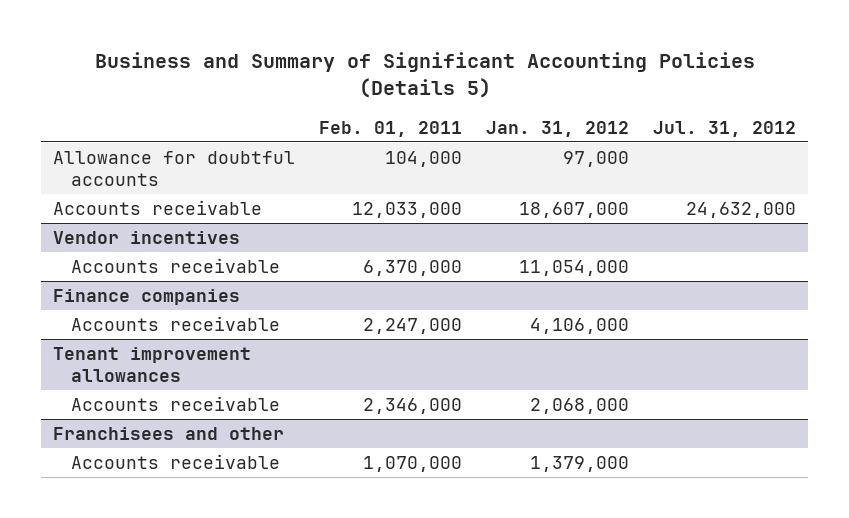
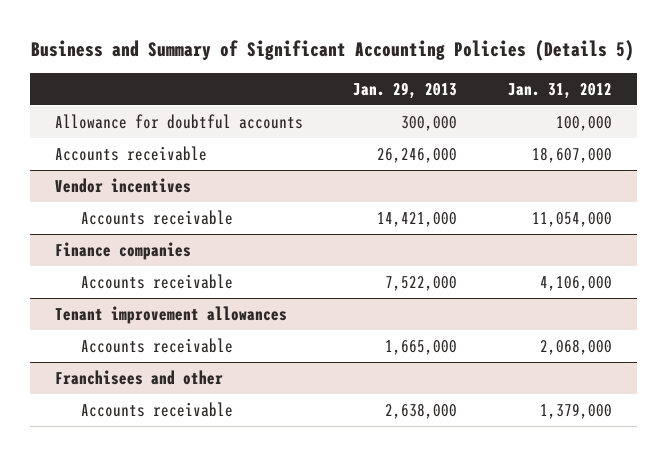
- | Feb. 01, 2011 | Jan. 31, 2012 | Jul. 31, 2012
+ | Jan. 29, 2013 | Jan. 31, 2012
- Allowance for doubtful accounts | 104,000 | 97,000 |
+ Allowance for doubtful accounts | 300,000 | 100,000

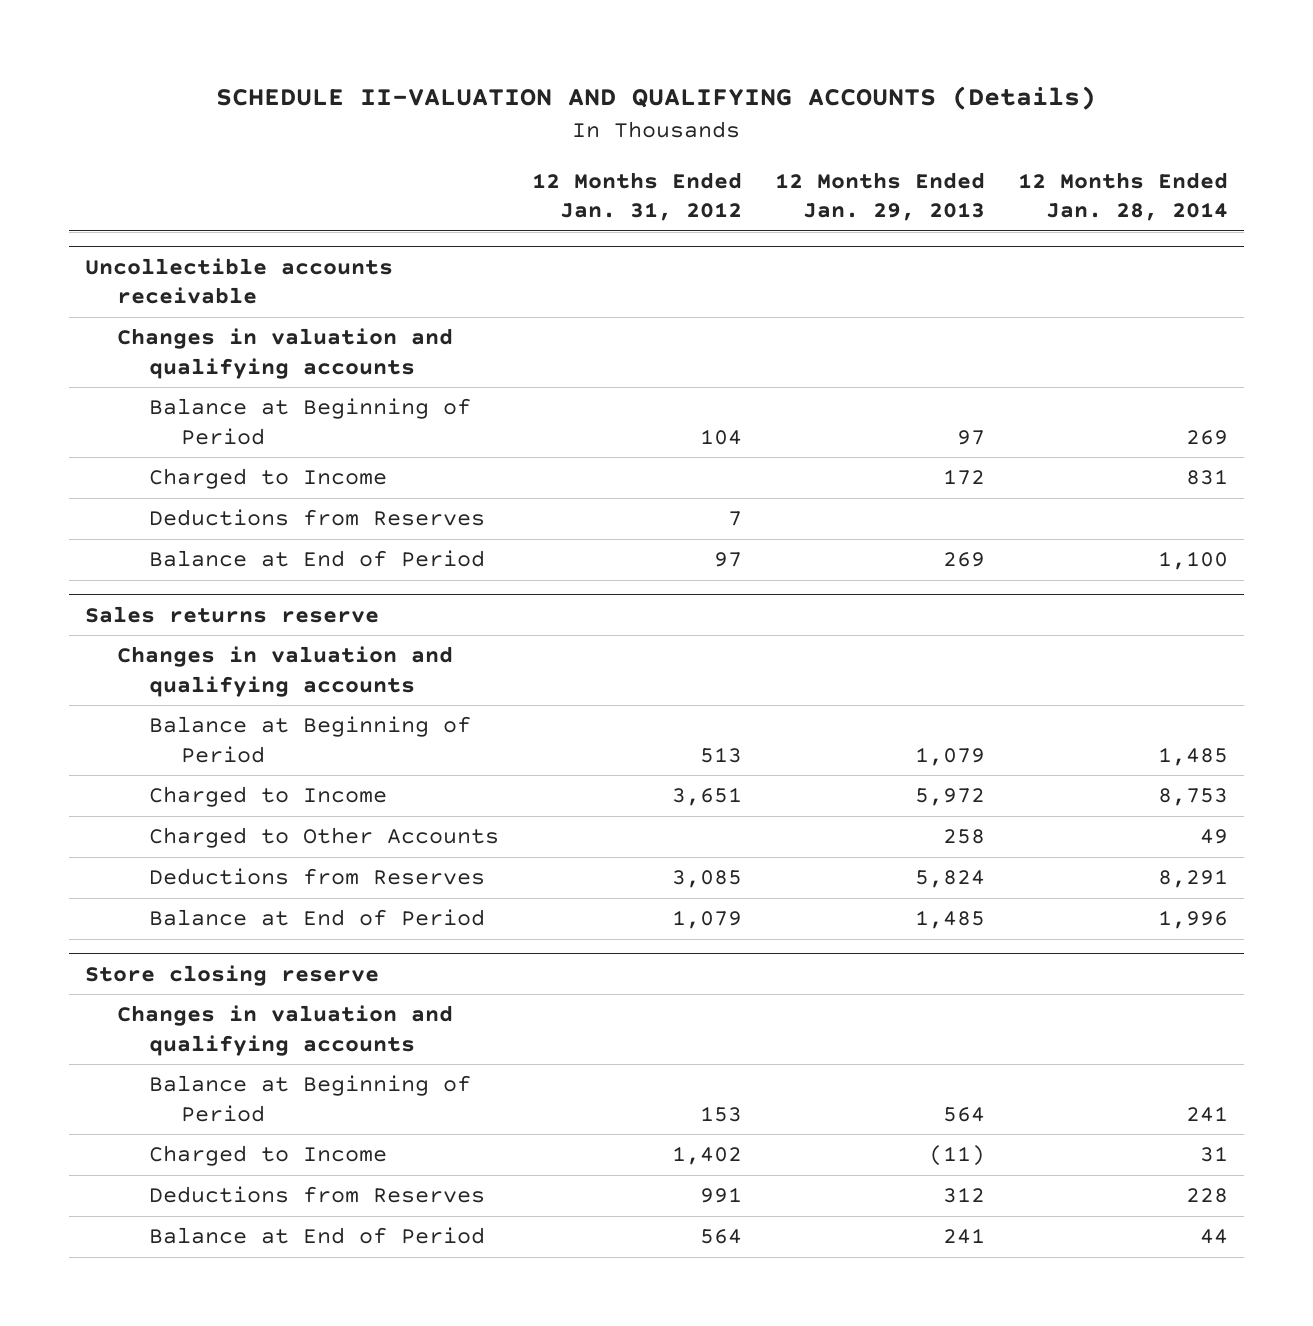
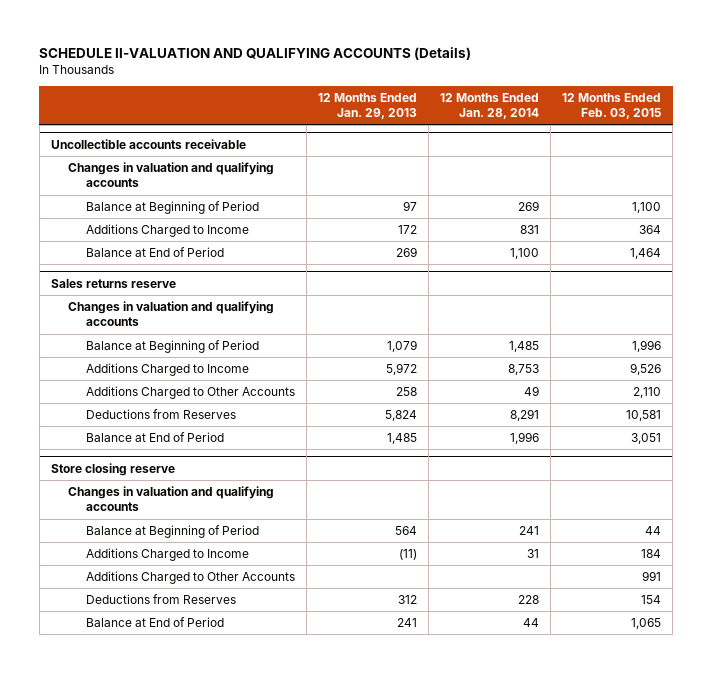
- | 12 Months Ended Jan. 31, 2012 | 12 Months Ended Jan. 29, 2013 | 12 Months Ended Jan. 28, 2014
+ | 12 Months Ended Jan. 29, 2013 | 12 Months Ended Jan. 28, 2014 | 12 Months Ended Feb. 03, 2015
@ Uncollectible accounts receivable
- Charged to Income | | 172 | 831
- Deductions from Reserves | 7 | |
+ Additions Charged to Income | 172 | 831 | 364
@ Sales returns reserve
- Charged to Income | 3,651 | 5,972 | 8,753
- Charged to Other Accounts | | 258 | 49
+ Additions Charged to Income | 5,972 | 8,753 | 9,526
+ Additions Charged to Other Accounts | 258 | 49 | 2,110
@ Store closing reserve
- Charged to Income | 1,402 | (11) | 31
+ Additions Charged to Income | (11) | 31 | 184
+ Additions Charged to Other Accounts | | | 991

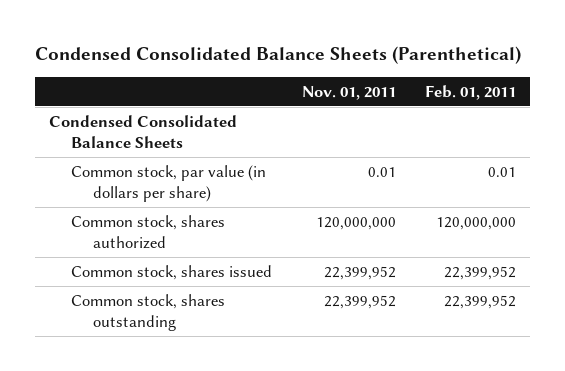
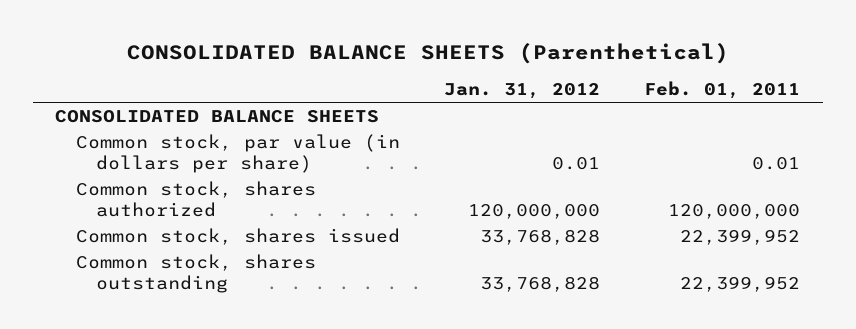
- Condensed Consolidated Balance Sheets (Parenthetical)
+ CONSOLIDATED BALANCE SHEETS (Parenthetical)
- | Nov. 01, 2011 | Feb. 01, 2011
+ | Jan. 31, 2012 | Feb. 01, 2011
- Condensed Consolidated Balance Sheets
+ CONSOLIDATED BALANCE SHEETS

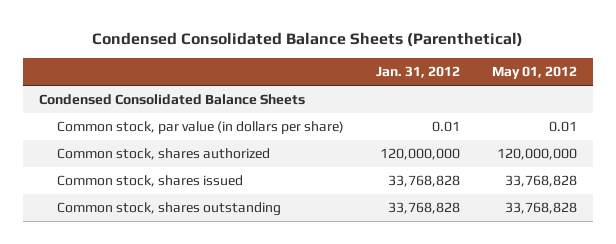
- CONSOLIDATED BALANCE SHEETS (Parenthetical)
+ Condensed Consolidated Balance Sheets (Parenthetical)
- | Jan. 31, 2012 | Feb. 01, 2011
+ | Jan. 31, 2012 | May 01, 2012
- CONSOLIDATED BALANCE SHEETS
+ Condensed Consolidated Balance Sheets

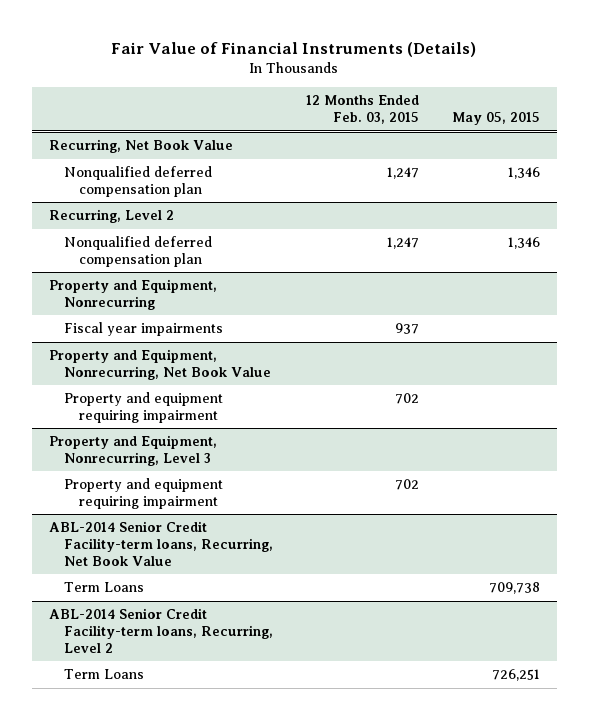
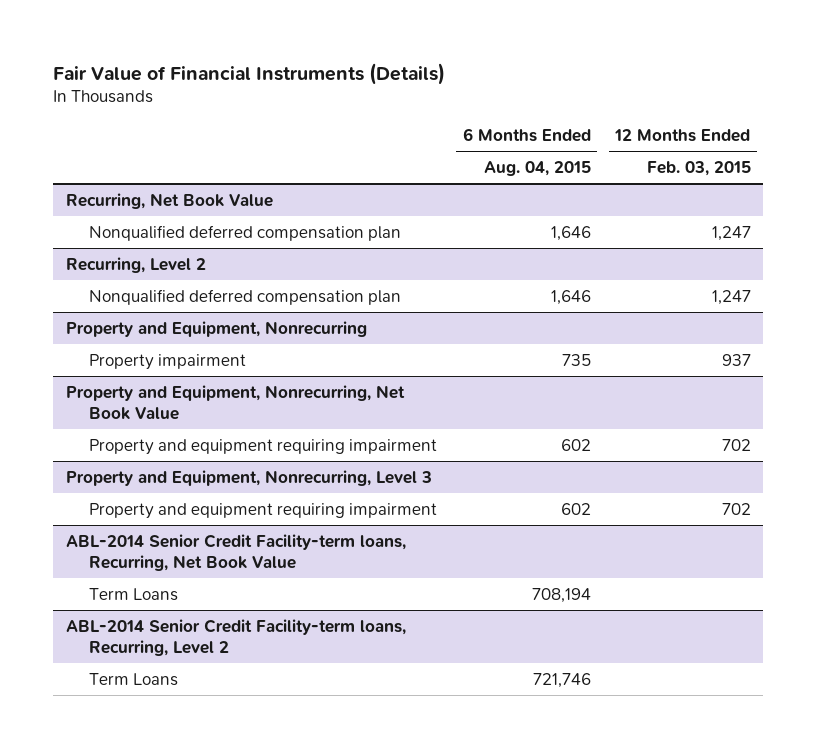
- | 12 Months Ended Feb. 03, 2015 | May 05, 2015
+ | 6 Months Ended Aug. 04, 2015 | 12 Months Ended Feb. 03, 2015
@ Property and Equipment, Nonrecurring
- Fiscal year impairments | 937 |
+ Property impairment | 735 | 937

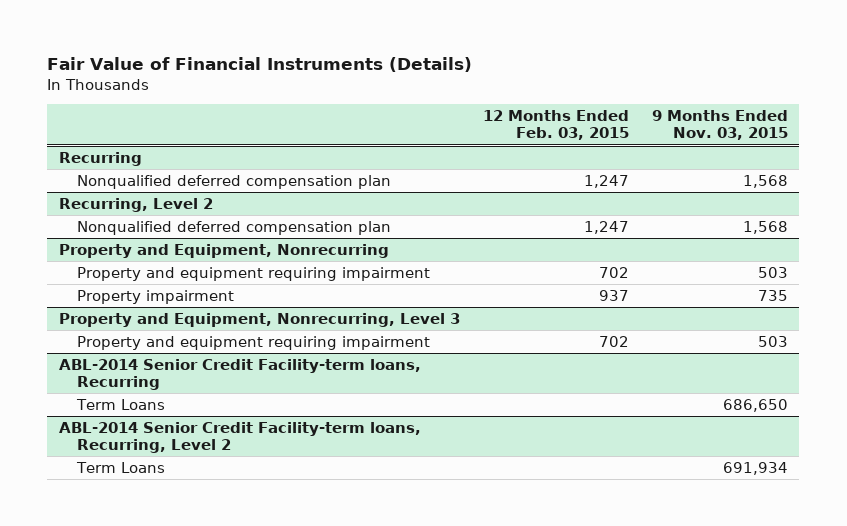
- | 6 Months Ended Aug. 04, 2015 | 12 Months Ended Feb. 03, 2015
+ | 12 Months Ended Feb. 03, 2015 | 9 Months Ended Nov. 03, 2015
- Recurring, Net Book Value
+ Recurring
- Property and Equipment, Nonrecurring, Net Book Value
@ Property and Equipment, Nonrecurring
moved down: Property impairment | 937 | 735
- ABL-2014 Senior Credit Facility-term loans, Recurring, Net Book Value
+ ABL-2014 Senior Credit Facility-term loans, Recurring

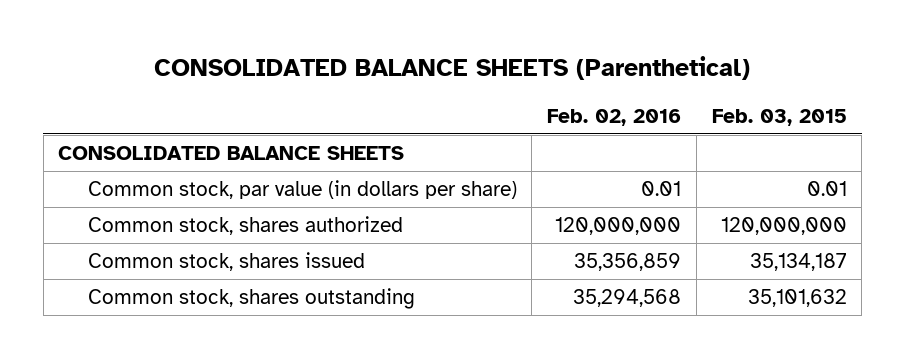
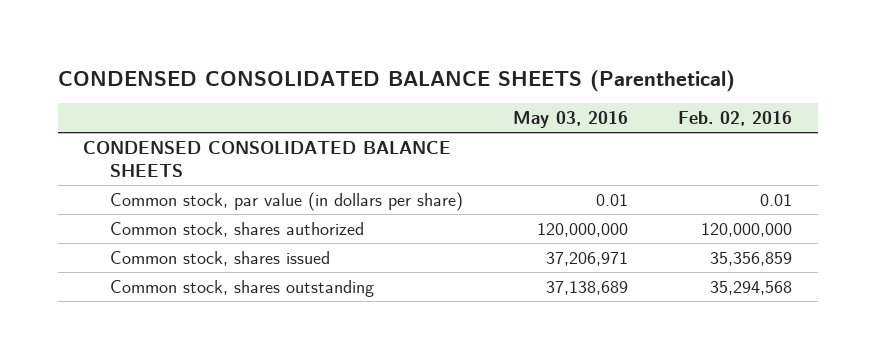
- CONSOLIDATED BALANCE SHEETS (Parenthetical)
+ CONDENSED CONSOLIDATED BALANCE SHEETS (Parenthetical)
- | Feb. 02, 2016 | Feb. 03, 2015
+ | May 03, 2016 | Feb. 02, 2016
- CONSOLIDATED BALANCE SHEETS
+ CONDENSED CONSOLIDATED BALANCE SHEETS

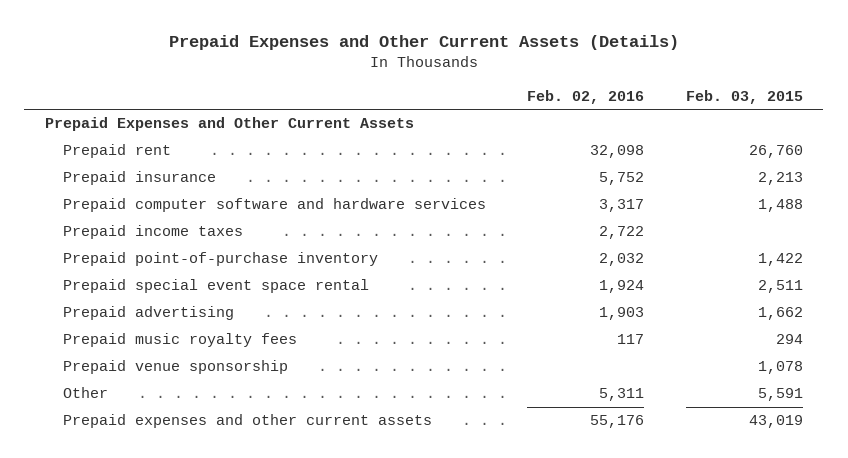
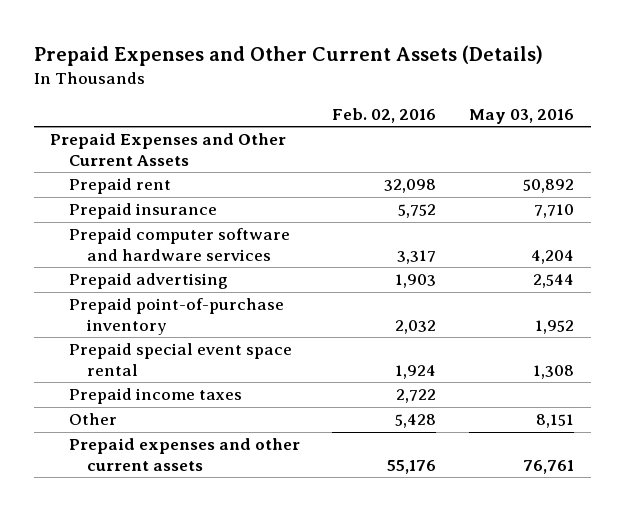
- | Feb. 02, 2016 | Feb. 03, 2015
+ | Feb. 02, 2016 | May 03, 2016
moved up: Prepaid advertising | 1,903 | 2,544
- Prepaid music royalty fees | 117 | 294
- Prepaid venue sponsorship | | 1,078
- Other | 5,311 | 5,591
moved down: Prepaid income taxes | 2,722 |
+ Other | 5,428 | 8,151

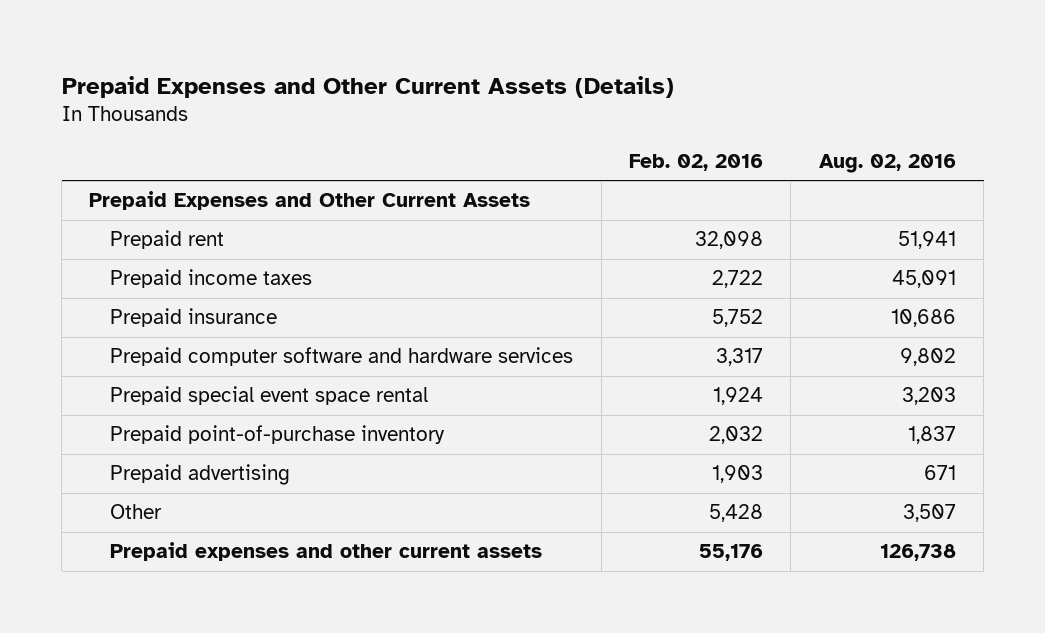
- | Feb. 02, 2016 | May 03, 2016
+ | Feb. 02, 2016 | Aug. 02, 2016
moved up: Prepaid income taxes | 2,722 | 45,091
moved down: Prepaid point-of-purchase inventory | 2,032 | 1,837
moved down: Prepaid advertising | 1,903 | 671

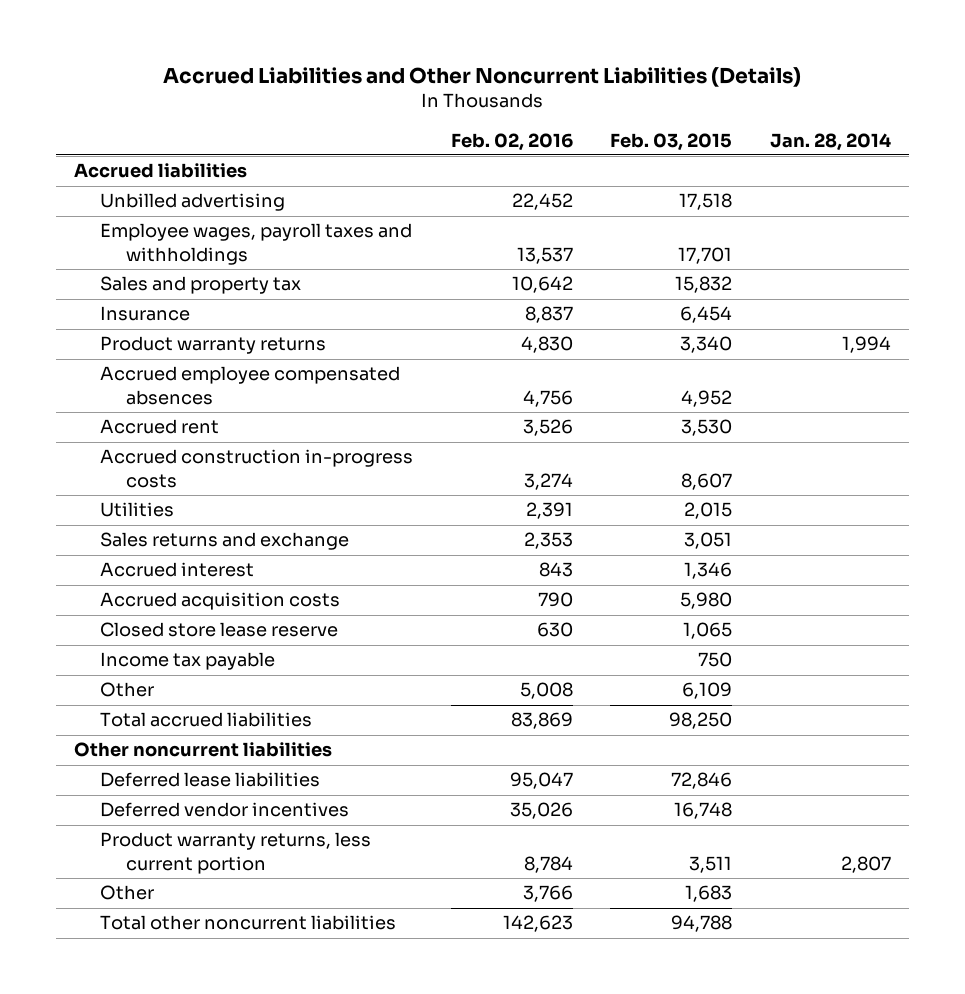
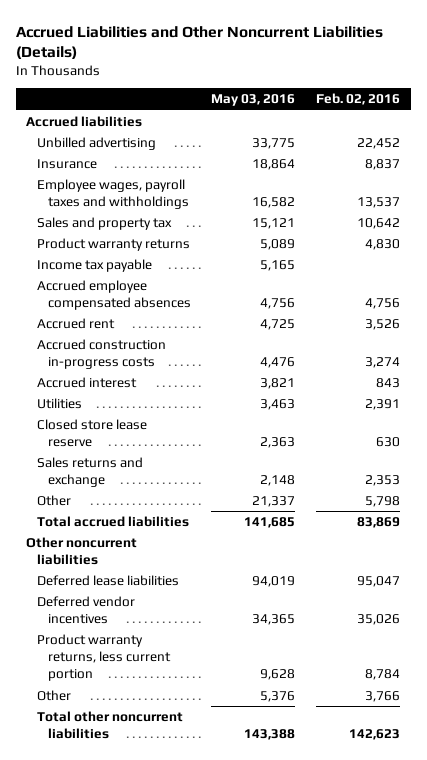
- | Feb. 02, 2016 | Feb. 03, 2015 | Jan. 28, 2014
+ | May 03, 2016 | Feb. 02, 2016
moved up: Insurance | 18,864 | 8,837
moved up: Income tax payable | 5,165 |
- Accrued acquisition costs | 790 | 5,980 |
moved down: Utilities | 3,463 | 2,391
- Other | 5,008 | 6,109 |
moved down: Sales returns and exchange | 2,148 | 2,353
+ Other | 21,337 | 5,798

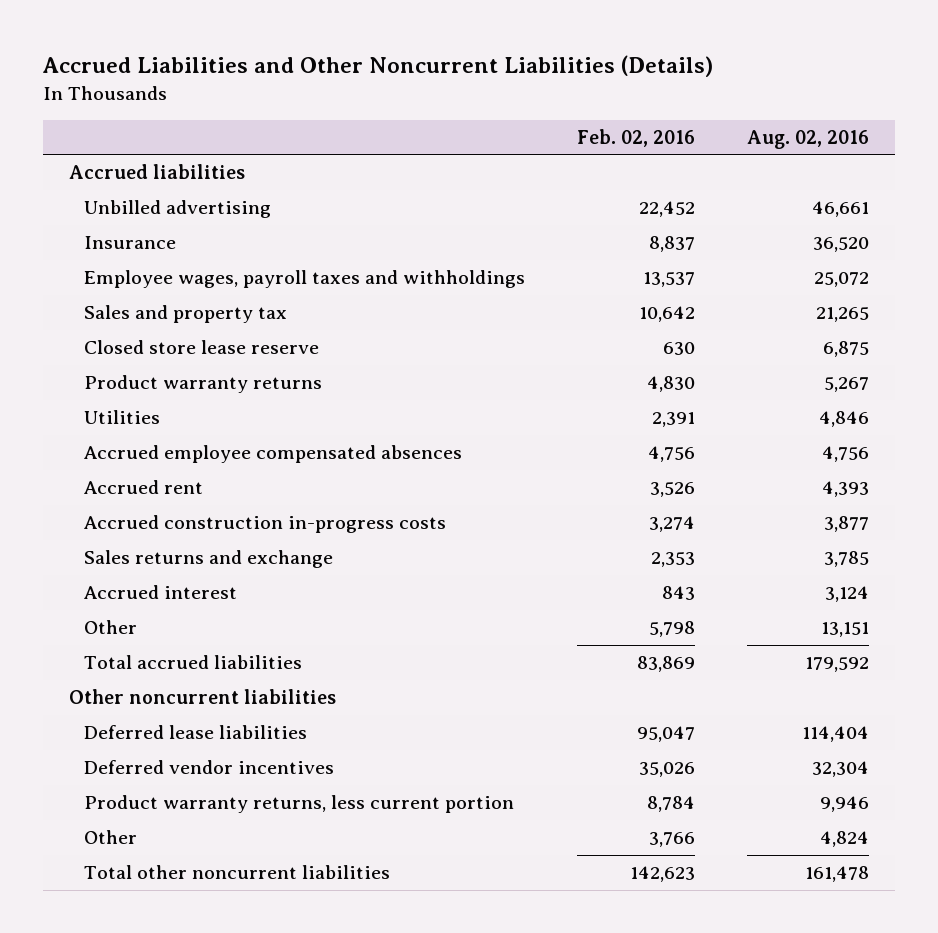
- | May 03, 2016 | Feb. 02, 2016
+ | Feb. 02, 2016 | Aug. 02, 2016
moved up: Closed store lease reserve | 630 | 6,875
- Income tax payable | 5,165 |
moved up: Utilities | 2,391 | 4,846
moved down: Accrued interest | 843 | 3,124

